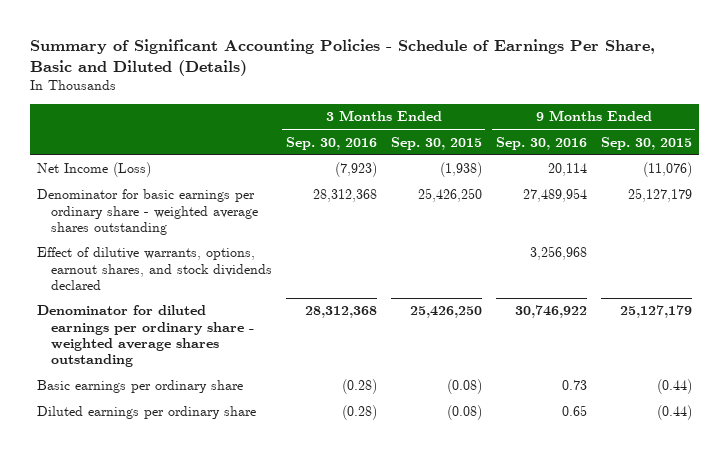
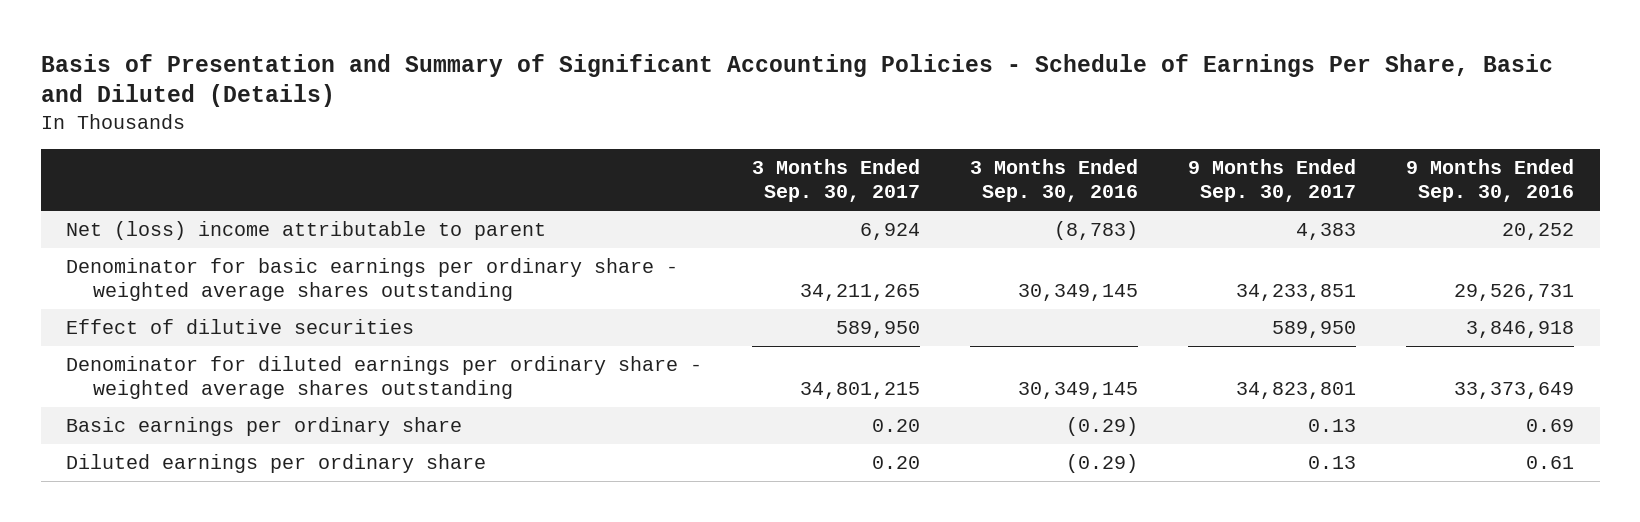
- Summary of Significant Accounting Policies - Schedule of Earnings Per Share, Basic and Diluted (Details)
+ Basis of Presentation and Summary of Significant Accounting Policies - Schedule of Earnings Per Share, Basic and Diluted (Details)
- | 3 Months Ended Sep. 30, 2016 | 3 Months Ended Sep. 30, 2015 | 9 Months Ended Sep. 30, 2016 | 9 Months Ended Sep. 30, 2015
+ | 3 Months Ended Sep. 30, 2017 | 3 Months Ended Sep. 30, 2016 | 9 Months Ended Sep. 30, 2017 | 9 Months Ended Sep. 30, 2016
- Net Income (Loss) | (7,923) | (1,938) | 20,114 | (11,076)
- Denominator for basic earnings per ordinary share - weighted average shares outstanding | 28,312,368 | 25,426,250 | 27,489,954 | 25,127,179
- Effect of dilutive warrants, options, earnout shares, and stock dividends declared | | | 3,256,968 |
- Denominator for diluted earnings per ordinary share - weighted average shares outstanding | 28,312,368 | 25,426,250 | 30,746,922 | 25,127,179
- Basic earnings per ordinary share | (0.28) | (0.08) | 0.73 | (0.44)
- Diluted earnings per ordinary share | (0.28) | (0.08) | 0.65 | (0.44)
+ Net (loss) income attributable to parent | 6,924 | (8,783) | 4,383 | 20,252
+ Denominator for basic earnings per ordinary share - weighted average shares outstanding | 34,211,265 | 30,349,145 | 34,233,851 | 29,526,731
+ Effect of dilutive securities | 589,950 | | 589,950 | 3,846,918
+ Denominator for diluted earnings per ordinary share - weighted average shares outstanding | 34,801,215 | 30,349,145 | 34,823,801 | 33,373,649
+ Basic earnings per ordinary share | 0.20 | (0.29) | 0.13 | 0.69
+ Diluted earnings per ordinary share | 0.20 | (0.29) | 0.13 | 0.61

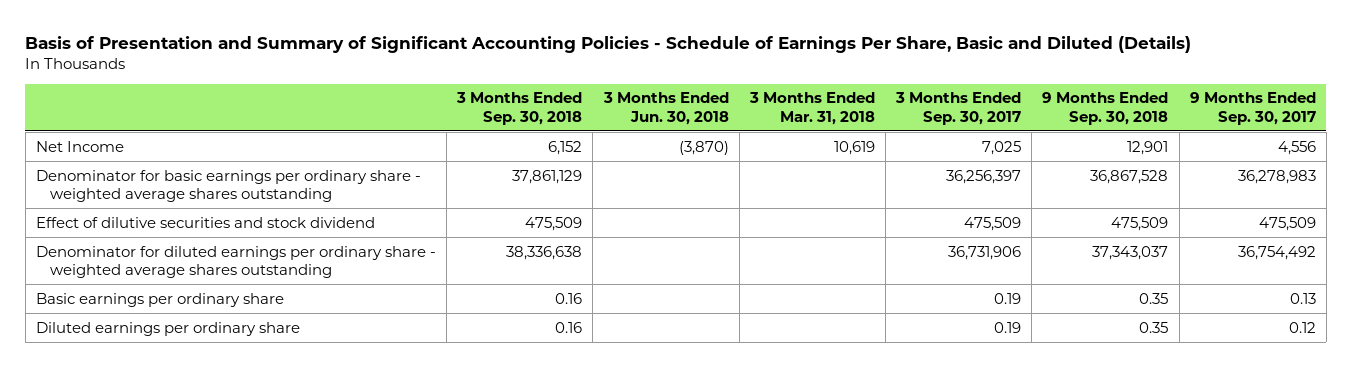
- | 3 Months Ended Sep. 30, 2017 | 3 Months Ended Sep. 30, 2016 | 9 Months Ended Sep. 30, 2017 | 9 Months Ended Sep. 30, 2016
+ | 3 Months Ended Sep. 30, 2018 | 3 Months Ended Jun. 30, 2018 | 3 Months Ended Mar. 31, 2018 | 3 Months Ended Sep. 30, 2017 | 9 Months Ended Sep. 30, 2018 | 9 Months Ended Sep. 30, 2017
- Net (loss) income attributable to parent | 6,924 | (8,783) | 4,383 | 20,252
- Denominator for basic earnings per ordinary share - weighted average shares outstanding | 34,211,265 | 30,349,145 | 34,233,851 | 29,526,731
- Effect of dilutive securities | 589,950 | | 589,950 | 3,846,918
- Denominator for diluted earnings per ordinary share - weighted average shares outstanding | 34,801,215 | 30,349,145 | 34,823,801 | 33,373,649
- Basic earnings per ordinary share | 0.20 | (0.29) | 0.13 | 0.69
- Diluted earnings per ordinary share | 0.20 | (0.29) | 0.13 | 0.61
+ Net Income | 6,152 | (3,870) | 10,619 | 7,025 | 12,901 | 4,556
+ Denominator for basic earnings per ordinary share - weighted average shares outstanding | 37,861,129 | | | 36,256,397 | 36,867,528 | 36,278,983
+ Effect of dilutive securities and stock dividend | 475,509 | | | 475,509 | 475,509 | 475,509
+ Denominator for diluted earnings per ordinary share - weighted average shares outstanding | 38,336,638 | | | 36,731,906 | 37,343,037 | 36,754,492
+ Basic earnings per ordinary share | 0.16 | | | 0.19 | 0.35 | 0.13
+ Diluted earnings per ordinary share | 0.16 | | | 0.19 | 0.35 | 0.12

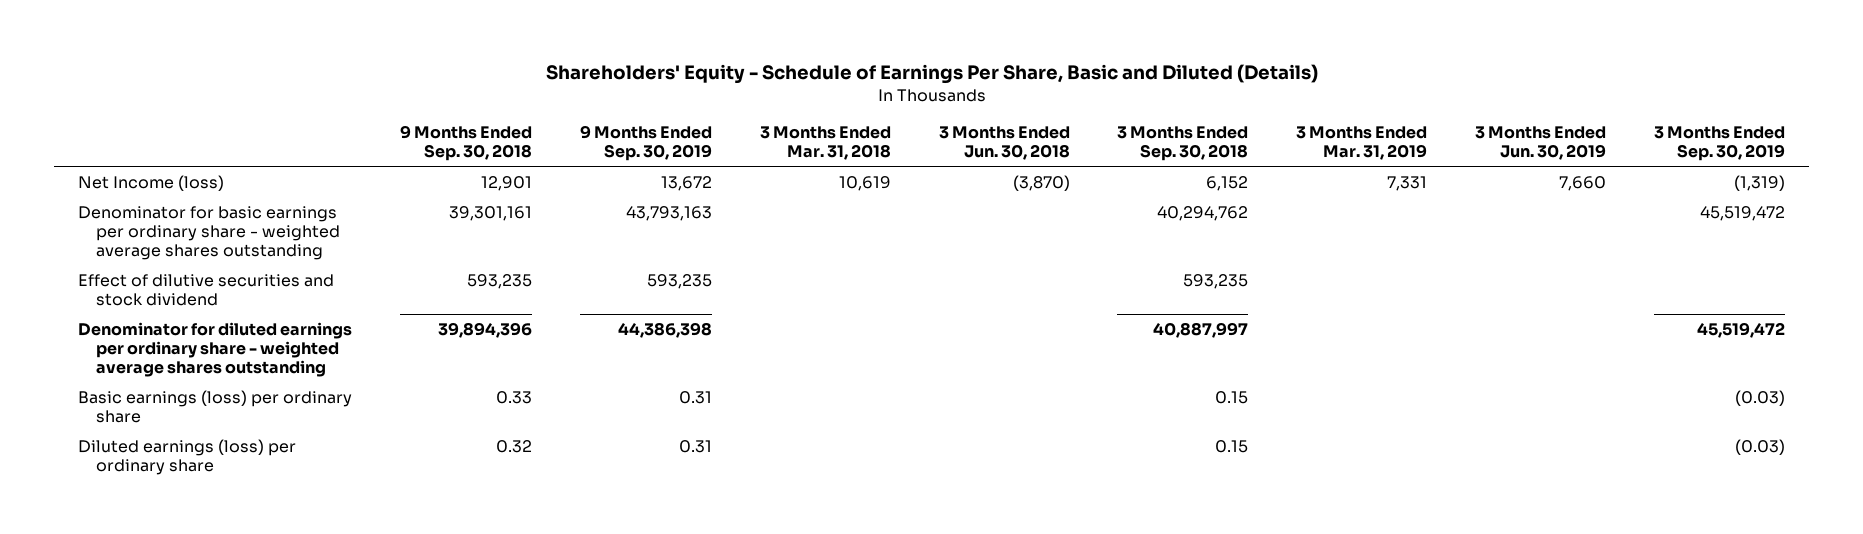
- Basis of Presentation and Summary of Significant Accounting Policies - Schedule of Earnings Per Share, Basic and Diluted (Details)
+ Shareholders' Equity - Schedule of Earnings Per Share, Basic and Diluted (Details)
- | 3 Months Ended Sep. 30, 2018 | 3 Months Ended Jun. 30, 2018 | 3 Months Ended Mar. 31, 2018 | 3 Months Ended Sep. 30, 2017 | 9 Months Ended Sep. 30, 2018 | 9 Months Ended Sep. 30, 2017
+ | 9 Months Ended Sep. 30, 2018 | 9 Months Ended Sep. 30, 2019 | 3 Months Ended Mar. 31, 2018 | 3 Months Ended Jun. 30, 2018 | 3 Months Ended Sep. 30, 2018 | 3 Months Ended Mar. 31, 2019 | 3 Months Ended Jun. 30, 2019 | 3 Months Ended Sep. 30, 2019
- Net Income | 6,152 | (3,870) | 10,619 | 7,025 | 12,901 | 4,556
- Denominator for basic earnings per ordinary share - weighted average shares outstanding | 37,861,129 | | | 36,256,397 | 36,867,528 | 36,278,983
- Effect of dilutive securities and stock dividend | 475,509 | | | 475,509 | 475,509 | 475,509
- Denominator for diluted earnings per ordinary share - weighted average shares outstanding | 38,336,638 | | | 36,731,906 | 37,343,037 | 36,754,492
- Basic earnings per ordinary share | 0.16 | | | 0.19 | 0.35 | 0.13
- Diluted earnings per ordinary share | 0.16 | | | 0.19 | 0.35 | 0.12
+ Net Income (loss) | 12,901 | 13,672 | 10,619 | (3,870) | 6,152 | 7,331 | 7,660 | (1,319)
+ Denominator for basic earnings per ordinary share - weighted average shares outstanding | 39,301,161 | 43,793,163 | | | 40,294,762 | | | 45,519,472
+ Effect of dilutive securities and stock dividend | 593,235 | 593,235 | | | 593,235 | | |
+ Denominator for diluted earnings per ordinary share - weighted average shares outstanding | 39,894,396 | 44,386,398 | | | 40,887,997 | | | 45,519,472
+ Basic earnings (loss) per ordinary share | 0.33 | 0.31 | | | 0.15 | | | (0.03)
+ Diluted earnings (loss) per ordinary share | 0.32 | 0.31 | | | 0.15 | | | (0.03)

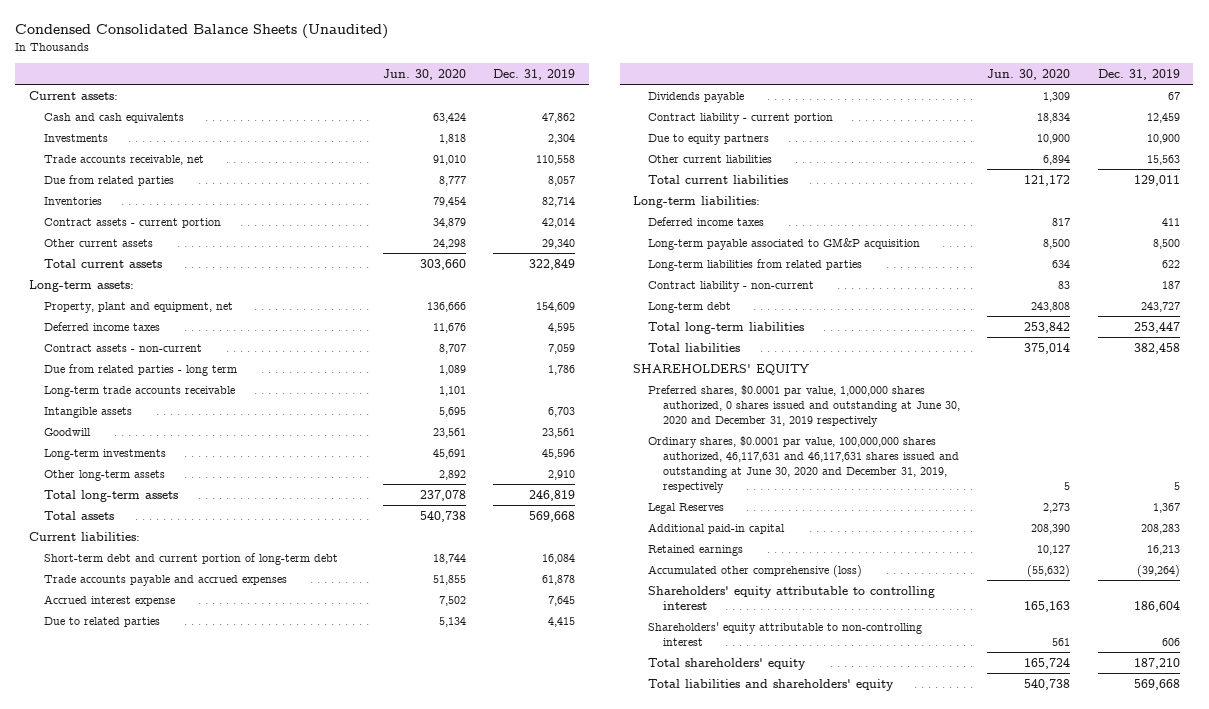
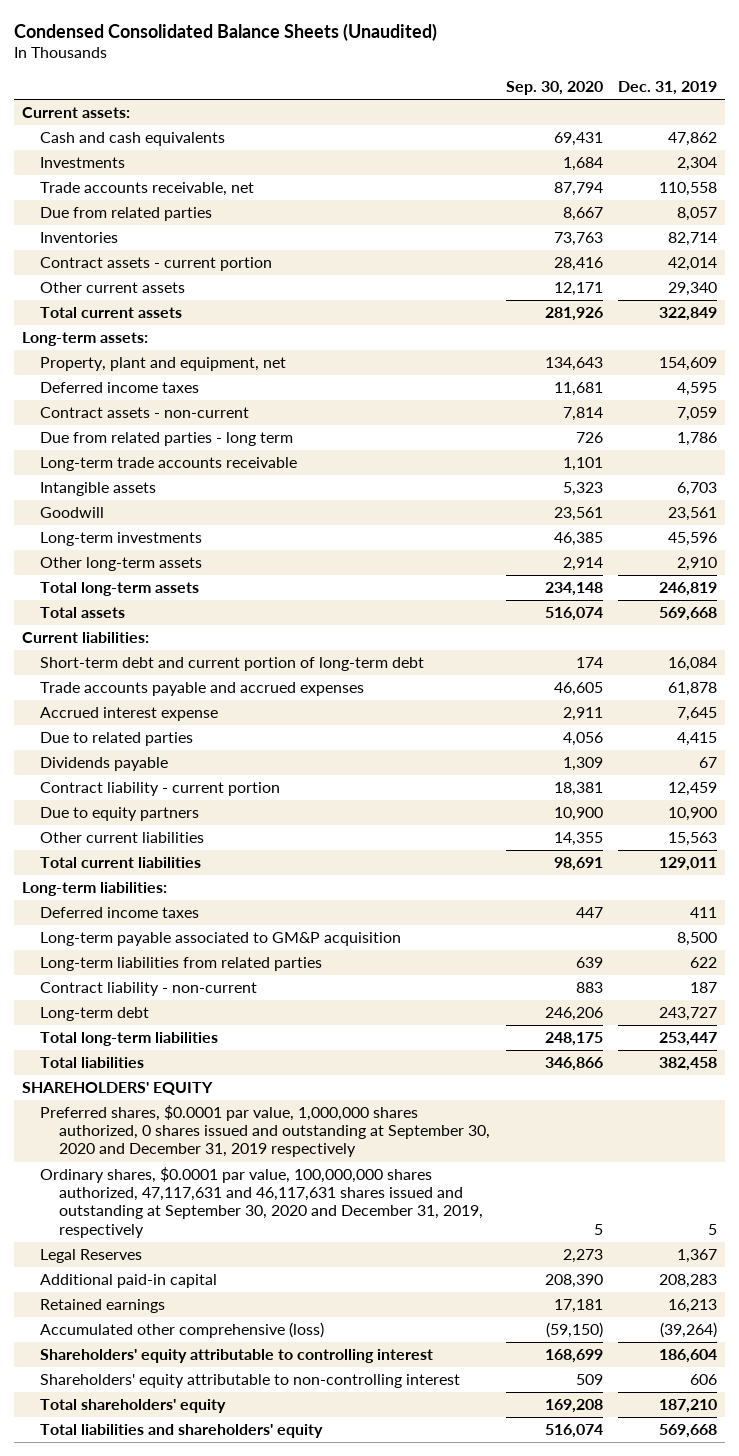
- | Jun. 30, 2020 | Dec. 31, 2019
+ | Sep. 30, 2020 | Dec. 31, 2019
- Preferred shares, $0.0001 par value, 1,000,000 shares authorized, 0 shares issued and outstanding at June 30, 2020 and December 31, 2019 respectively
- Ordinary shares, $0.0001 par value, 100,000,000 shares authorized, 46,117,631 and 46,117,631 shares issued and outstanding at June 30, 2020 and December 31, 2019, respectively | 5 | 5
+ Preferred shares, $0.0001 par value, 1,000,000 shares authorized, 0 shares issued and outstanding at September 30, 2020 and December 31, 2019 respectively
+ Ordinary shares, $0.0001 par value, 100,000,000 shares authorized, 47,117,631 and 46,117,631 shares issued and outstanding at September 30, 2020 and December 31, 2019, respectively | 5 | 5

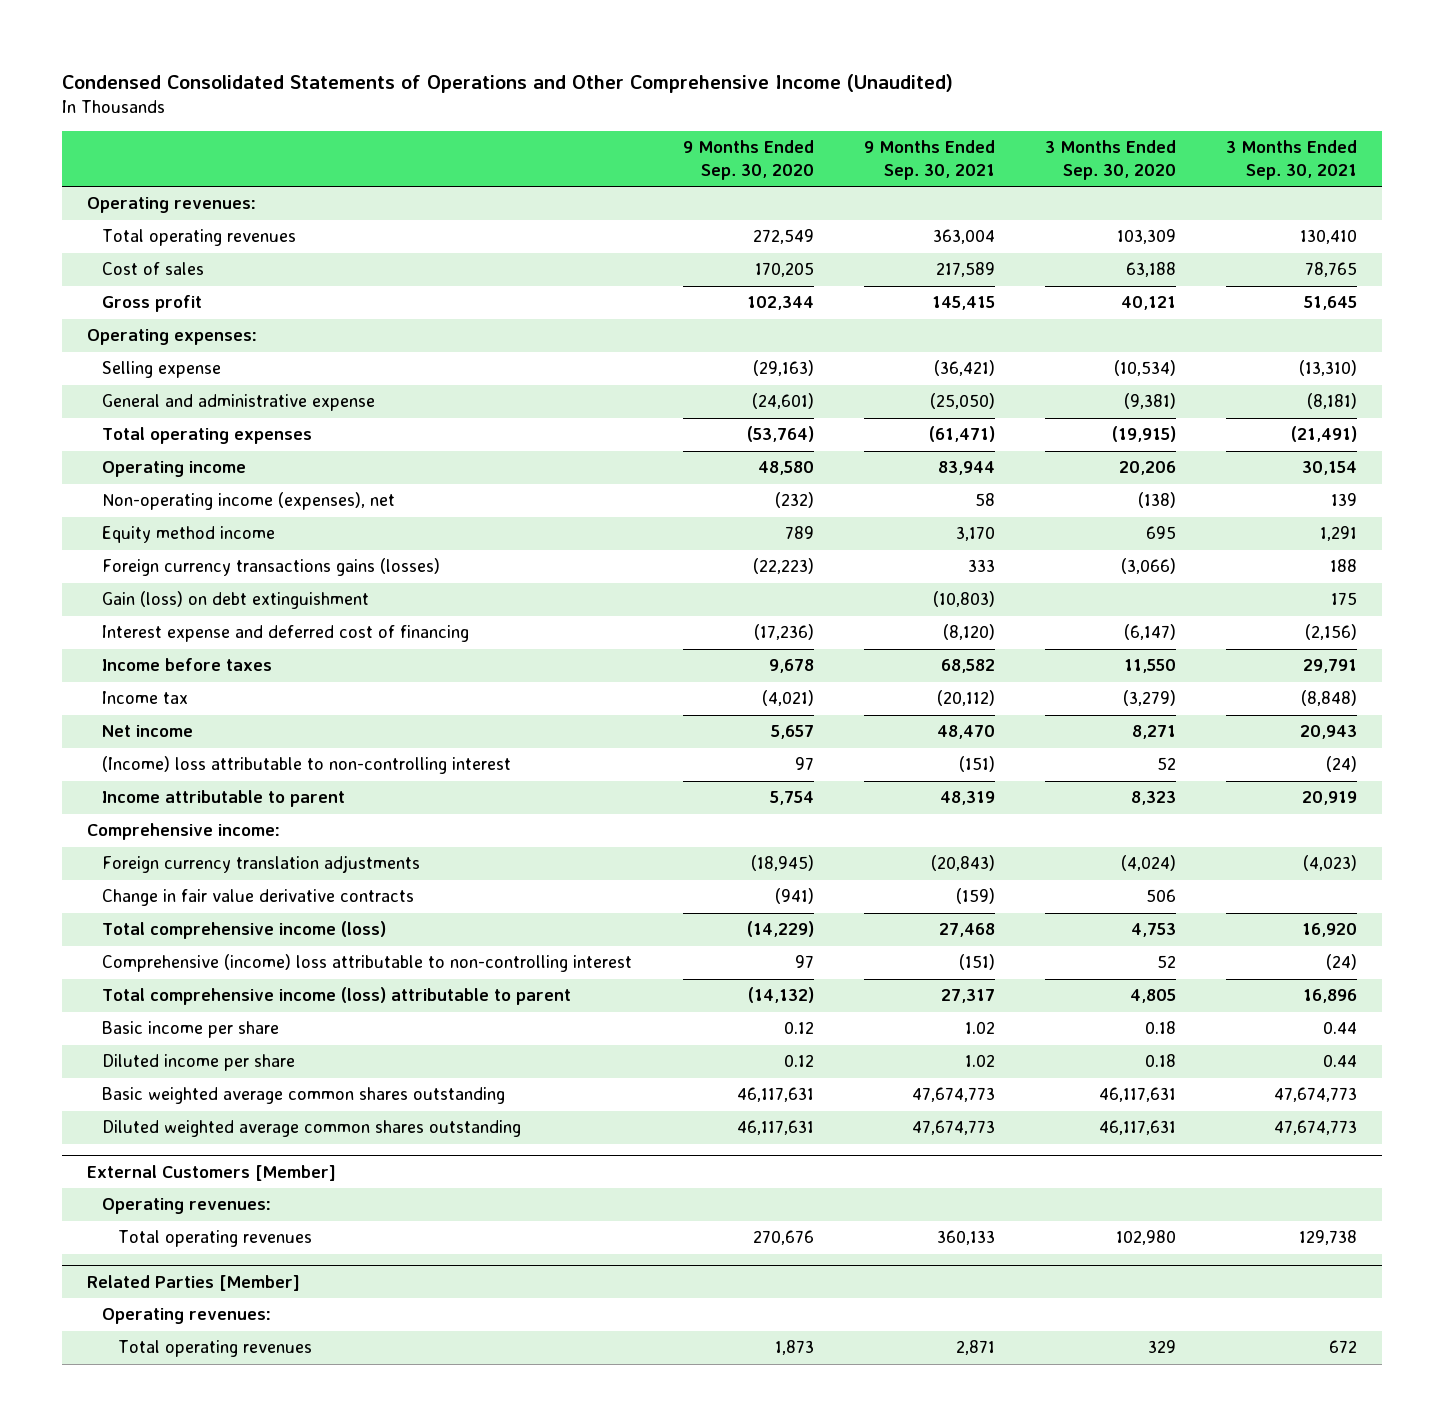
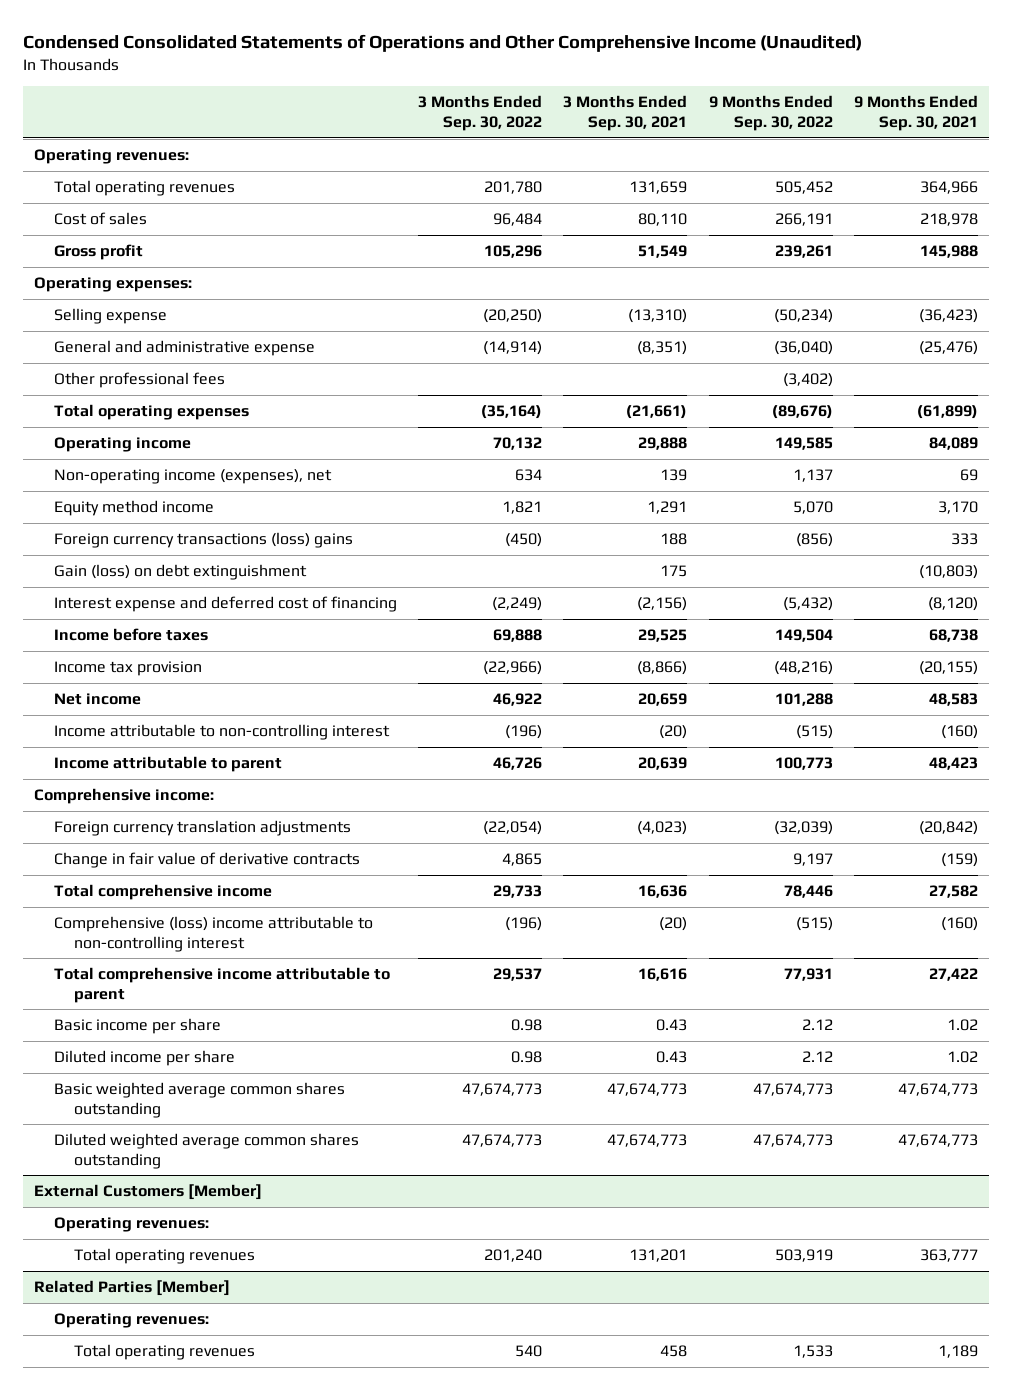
- | 9 Months Ended Sep. 30, 2020 | 9 Months Ended Sep. 30, 2021 | 3 Months Ended Sep. 30, 2020 | 3 Months Ended Sep. 30, 2021
+ | 3 Months Ended Sep. 30, 2022 | 3 Months Ended Sep. 30, 2021 | 9 Months Ended Sep. 30, 2022 | 9 Months Ended Sep. 30, 2021
- Total operating revenues | 272,549 | 363,004 | 103,309 | 130,410
- Cost of sales | 170,205 | 217,589 | 63,188 | 78,765
- Gross profit | 102,344 | 145,415 | 40,121 | 51,645
+ Total operating revenues | 201,780 | 131,659 | 505,452 | 364,966
+ Cost of sales | 96,484 | 80,110 | 266,191 | 218,978
+ Gross profit | 105,296 | 51,549 | 239,261 | 145,988
- Selling expense | (29,163) | (36,421) | (10,534) | (13,310)
- General and administrative expense | (24,601) | (25,050) | (9,381) | (8,181)
- Total operating expenses | (53,764) | (61,471) | (19,915) | (21,491)
- Operating income | 48,580 | 83,944 | 20,206 | 30,154
- Non-operating income (expenses), net | (232) | 58 | (138) | 139
+ Selling expense | (20,250) | (13,310) | (50,234) | (36,423)
+ General and administrative expense | (14,914) | (8,351) | (36,040) | (25,476)
+ Other professional fees | | | (3,402) |
+ Total operating expenses | (35,164) | (21,661) | (89,676) | (61,899)
+ Operating income | 70,132 | 29,888 | 149,585 | 84,089
+ Non-operating income (expenses), net | 634 | 139 | 1,137 | 69
- Foreign currency transactions gains (losses) | (22,223) | 333 | (3,066) | 188
+ Foreign currency transactions (loss) gains | (450) | 188 | (856) | 333
- Income before taxes | 9,678 | 68,582 | 11,550 | 29,791
- Income tax | (4,021) | (20,112) | (3,279) | (8,848)
- Net income | 5,657 | 48,470 | 8,271 | 20,943
- (Income) loss attributable to non-controlling interest | 97 | (151) | 52 | (24)
- Income attributable to parent | 5,754 | 48,319 | 8,323 | 20,919
+ Income before taxes | 69,888 | 29,525 | 149,504 | 68,738
+ Income tax provision | (22,966) | (8,866) | (48,216) | (20,155)
+ Net income | 46,922 | 20,659 | 101,288 | 48,583
+ Income attributable to non-controlling interest | (196) | (20) | (515) | (160)
+ Income attributable to parent | 46,726 | 20,639 | 100,773 | 48,423
- Foreign currency translation adjustments | (18,945) | (20,843) | (4,024) | (4,023)
- Change in fair value derivative contracts | (941) | (159) | 506 |
- Total comprehensive income (loss) | (14,229) | 27,468 | 4,753 | 16,920
- Comprehensive (income) loss attributable to non-controlling interest | 97 | (151) | 52 | (24)
- Total comprehensive income (loss) attributable to parent | (14,132) | 27,317 | 4,805 | 16,896
- Basic income per share | 0.12 | 1.02 | 0.18 | 0.44
- Diluted income per share | 0.12 | 1.02 | 0.18 | 0.44
+ Foreign currency translation adjustments | (22,054) | (4,023) | (32,039) | (20,842)
+ Change in fair value of derivative contracts | 4,865 | | 9,197 | (159)
+ Total comprehensive income | 29,733 | 16,636 | 78,446 | 27,582
+ Comprehensive (loss) income attributable to non-controlling interest | (196) | (20) | (515) | (160)
+ Total comprehensive income attributable to parent | 29,537 | 16,616 | 77,931 | 27,422
+ Basic income per share | 0.98 | 0.43 | 2.12 | 1.02
+ Diluted income per share | 0.98 | 0.43 | 2.12 | 1.02
@ External Customers [Member]
- Total operating revenues | 270,676 | 360,133 | 102,980 | 129,738
+ Total operating revenues | 201,240 | 131,201 | 503,919 | 363,777
@ Related Parties [Member]
- Total operating revenues | 1,873 | 2,871 | 329 | 672
+ Total operating revenues | 540 | 458 | 1,533 | 1,189

